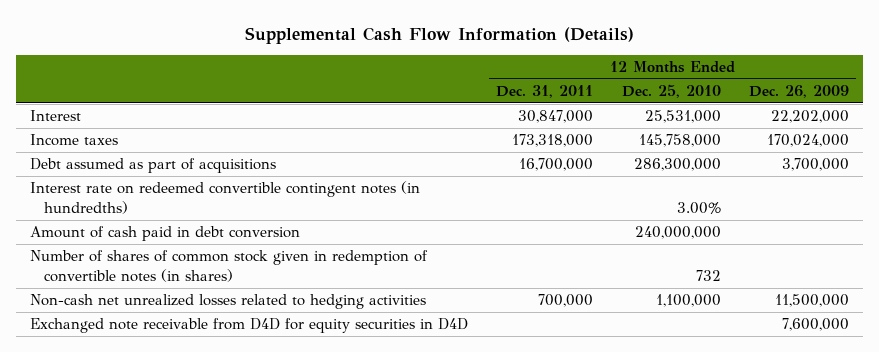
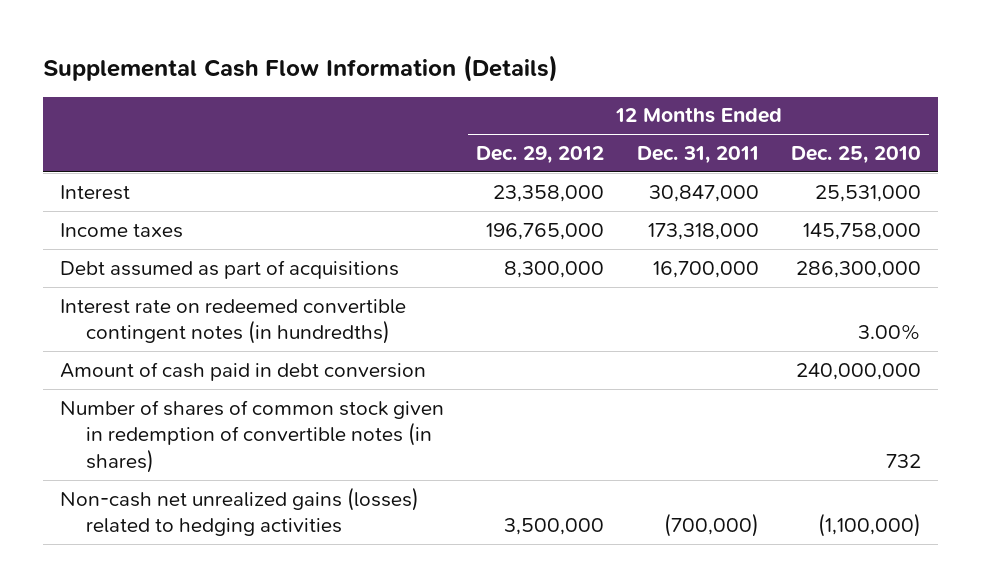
- | 12 Months Ended Dec. 31, 2011 | 12 Months Ended Dec. 25, 2010 | 12 Months Ended Dec. 26, 2009
+ | 12 Months Ended Dec. 29, 2012 | 12 Months Ended Dec. 31, 2011 | 12 Months Ended Dec. 25, 2010
- Non-cash net unrealized losses related to hedging activities | 700,000 | 1,100,000 | 11,500,000
- Exchanged note receivable from D4D for equity securities in D4D | | | 7,600,000
+ Non-cash net unrealized gains (losses) related to hedging activities | 3,500,000 | (700,000) | (1,100,000)

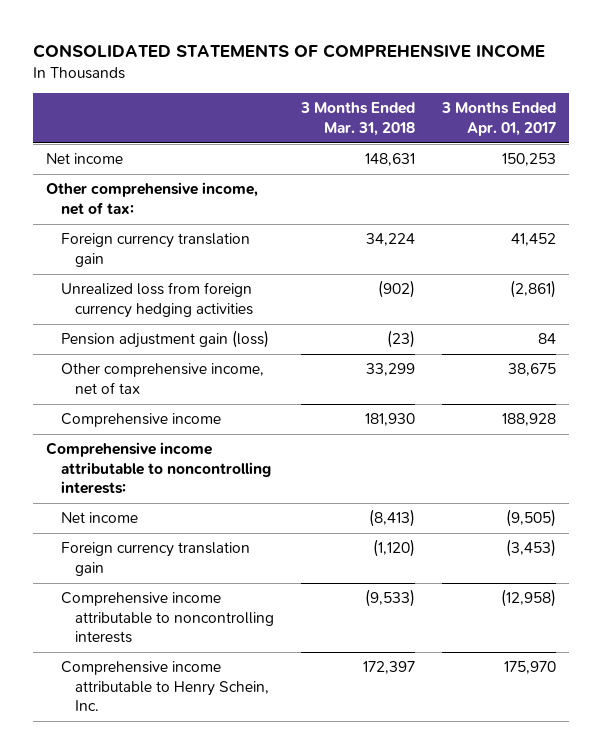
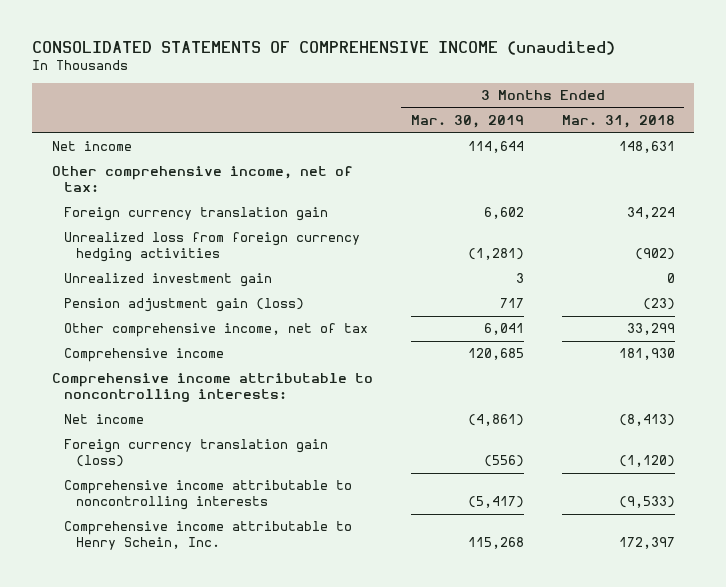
- CONSOLIDATED STATEMENTS OF COMPREHENSIVE INCOME
+ CONSOLIDATED STATEMENTS OF COMPREHENSIVE INCOME (unaudited)
- | 3 Months Ended Mar. 31, 2018 | 3 Months Ended Apr. 01, 2017
+ | 3 Months Ended Mar. 30, 2019 | 3 Months Ended Mar. 31, 2018
+ Unrealized investment gain | 3 | 0
- Foreign currency translation gain | (1,120) | (3,453)
+ Foreign currency translation gain (loss) | (556) | (1,120)

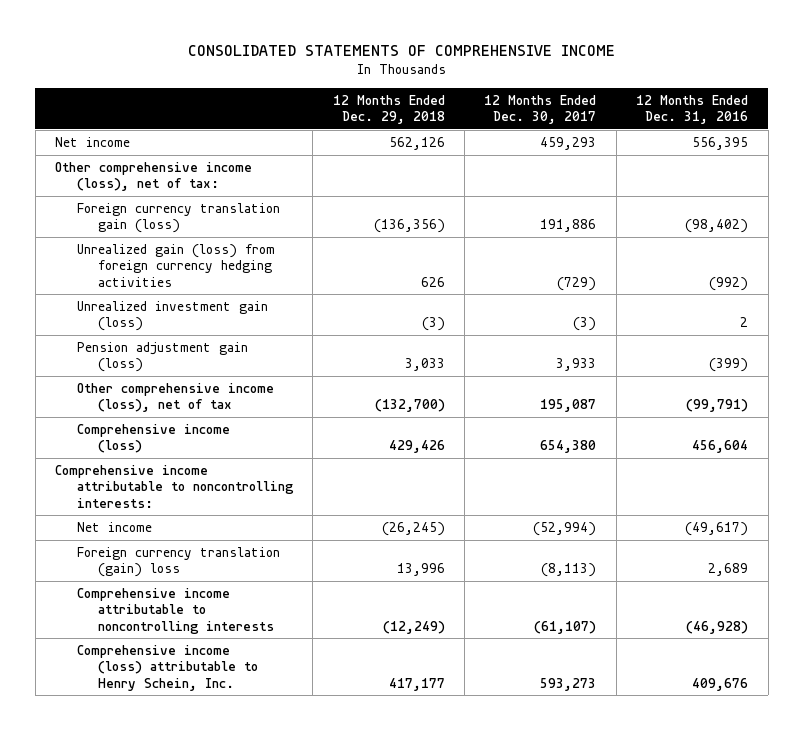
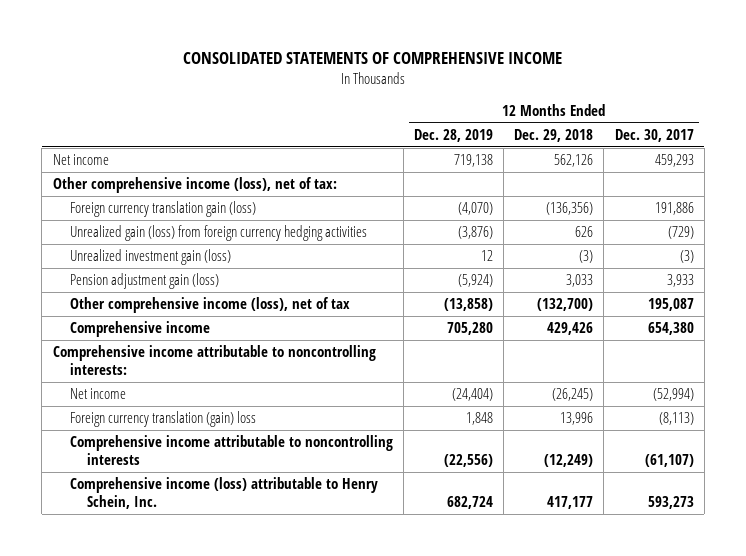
- | 12 Months Ended Dec. 29, 2018 | 12 Months Ended Dec. 30, 2017 | 12 Months Ended Dec. 31, 2016
+ | 12 Months Ended Dec. 28, 2019 | 12 Months Ended Dec. 29, 2018 | 12 Months Ended Dec. 30, 2017
- Comprehensive income (loss) | 429,426 | 654,380 | 456,604
+ Comprehensive income | 705,280 | 429,426 | 654,380

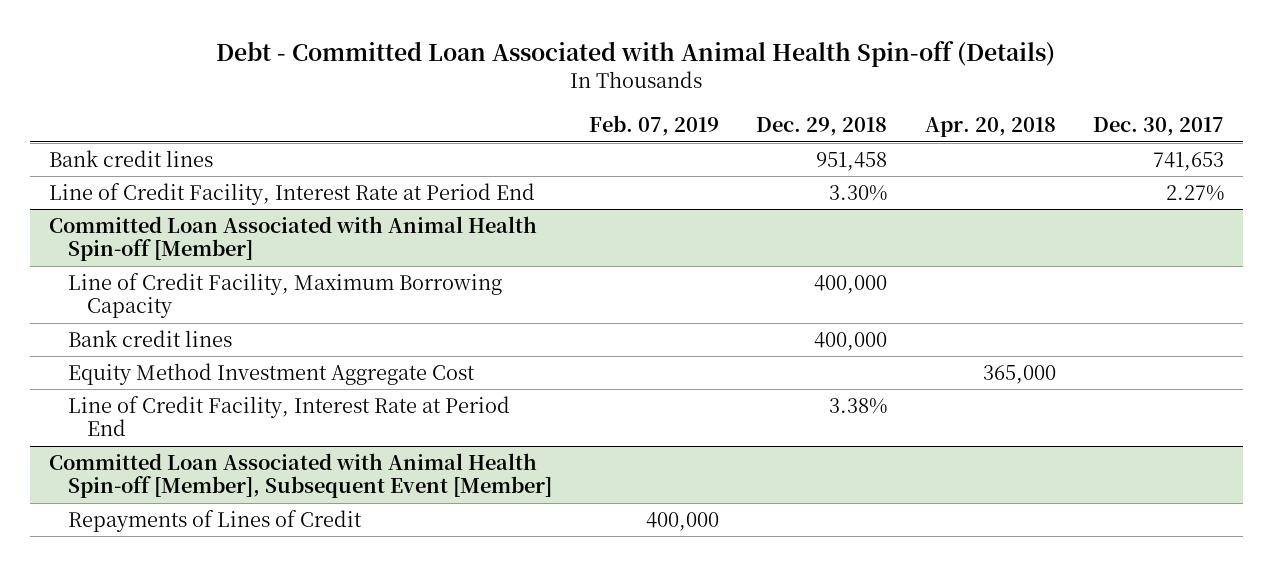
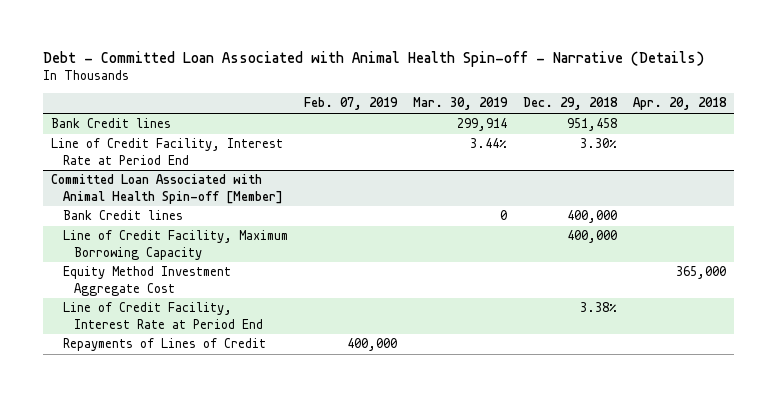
- Debt - Committed Loan Associated with Animal Health Spin-off (Details)
+ Debt - Committed Loan Associated with Animal Health Spin-off - Narrative (Details)
- | Feb. 07, 2019 | Dec. 29, 2018 | Apr. 20, 2018 | Dec. 30, 2017
+ | Feb. 07, 2019 | Mar. 30, 2019 | Dec. 29, 2018 | Apr. 20, 2018
- Bank credit lines | | 951,458 | | 741,653
+ Bank Credit lines | | 299,914 | 951,458 |
@ Committed Loan Associated with Animal Health Spin-off [Member]
+ Bank Credit lines | | 0 | 400,000 |
- Bank credit lines | | 400,000 | |
- Committed Loan Associated with Animal Health Spin-off [Member], Subsequent Event [Member]

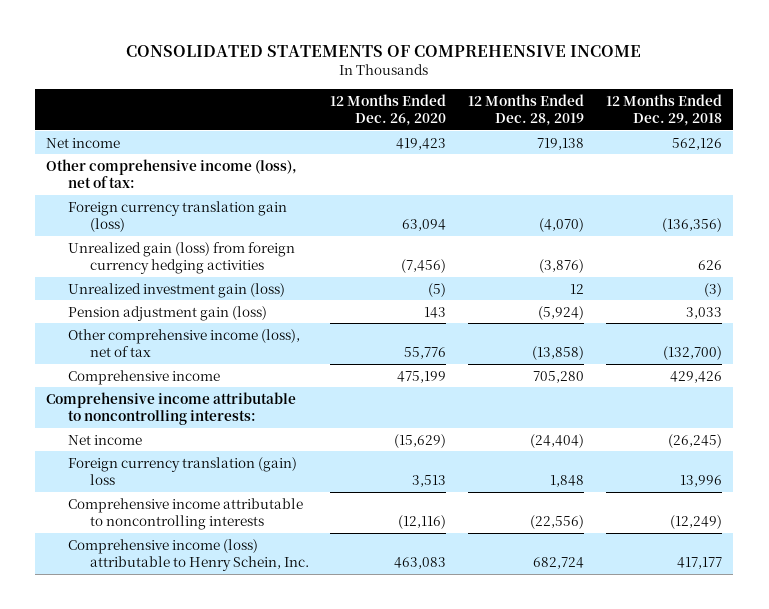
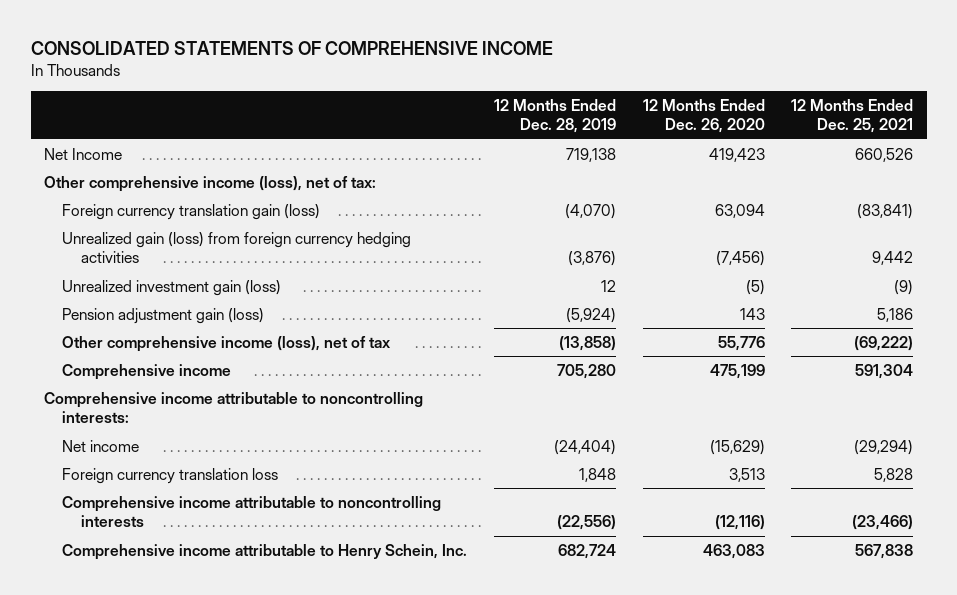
- | 12 Months Ended Dec. 26, 2020 | 12 Months Ended Dec. 28, 2019 | 12 Months Ended Dec. 29, 2018
+ | 12 Months Ended Dec. 28, 2019 | 12 Months Ended Dec. 26, 2020 | 12 Months Ended Dec. 25, 2021
- Net income | 419,423 | 719,138 | 562,126
+ Net Income | 719,138 | 419,423 | 660,526
- Foreign currency translation (gain) loss | 3,513 | 1,848 | 13,996
+ Foreign currency translation loss | 1,848 | 3,513 | 5,828
- Comprehensive income (loss) attributable to Henry Schein, Inc. | 463,083 | 682,724 | 417,177
+ Comprehensive income attributable to Henry Schein, Inc. | 682,724 | 463,083 | 567,838

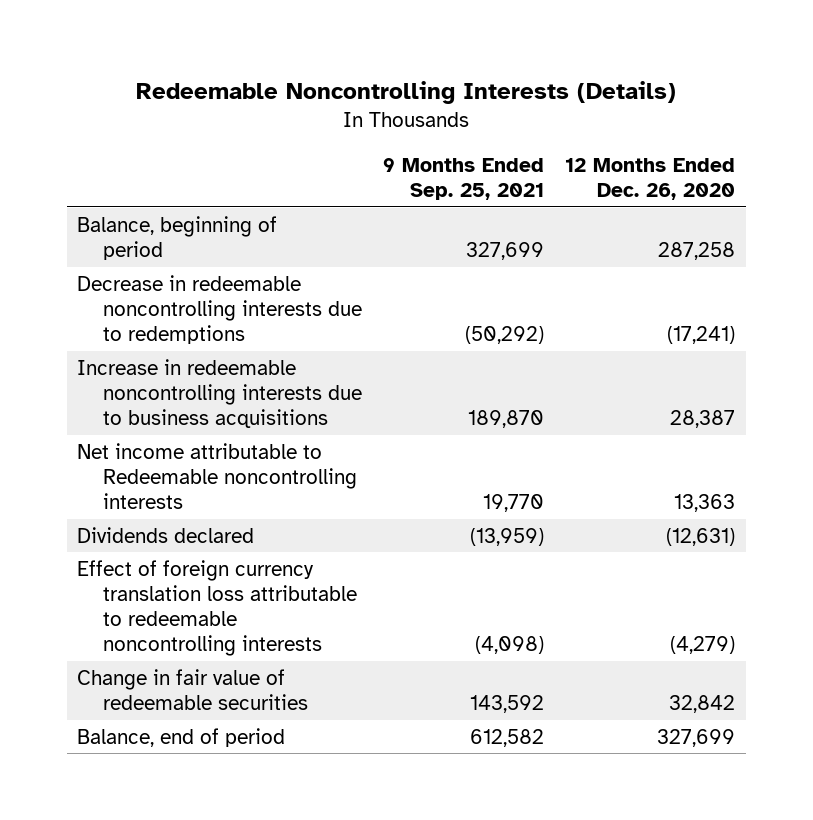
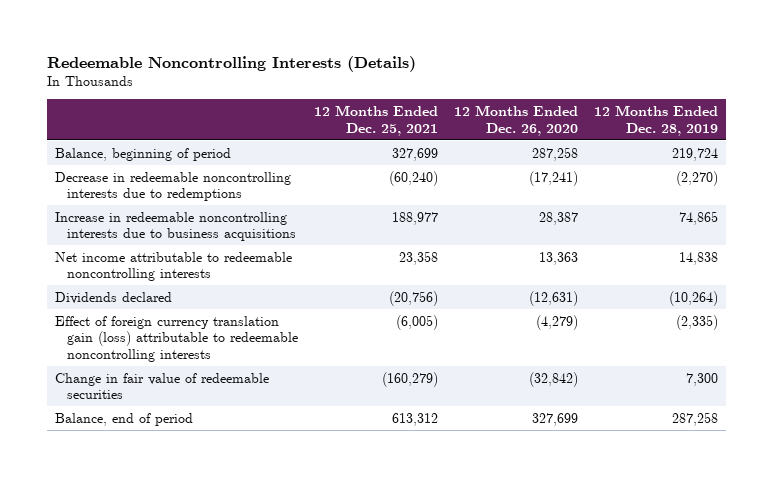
- | 9 Months Ended Sep. 25, 2021 | 12 Months Ended Dec. 26, 2020
+ | 12 Months Ended Dec. 25, 2021 | 12 Months Ended Dec. 26, 2020 | 12 Months Ended Dec. 28, 2019
- Net income attributable to Redeemable noncontrolling interests | 19,770 | 13,363
+ Net income attributable to redeemable noncontrolling interests | 23,358 | 13,363 | 14,838
- Effect of foreign currency translation loss attributable to redeemable noncontrolling interests | (4,098) | (4,279)
- Change in fair value of redeemable securities | 143,592 | 32,842
+ Effect of foreign currency translation gain (loss) attributable to redeemable noncontrolling interests | (6,005) | (4,279) | (2,335)
+ Change in fair value of redeemable securities | (160,279) | (32,842) | 7,300

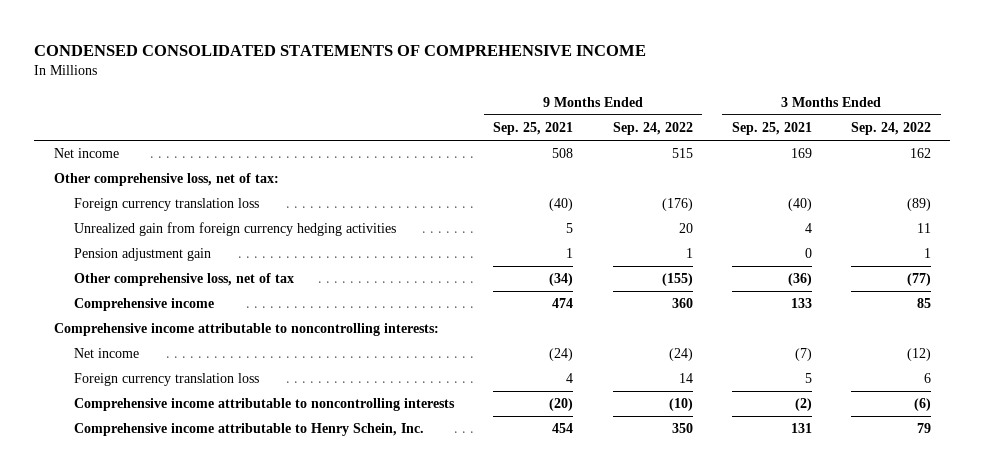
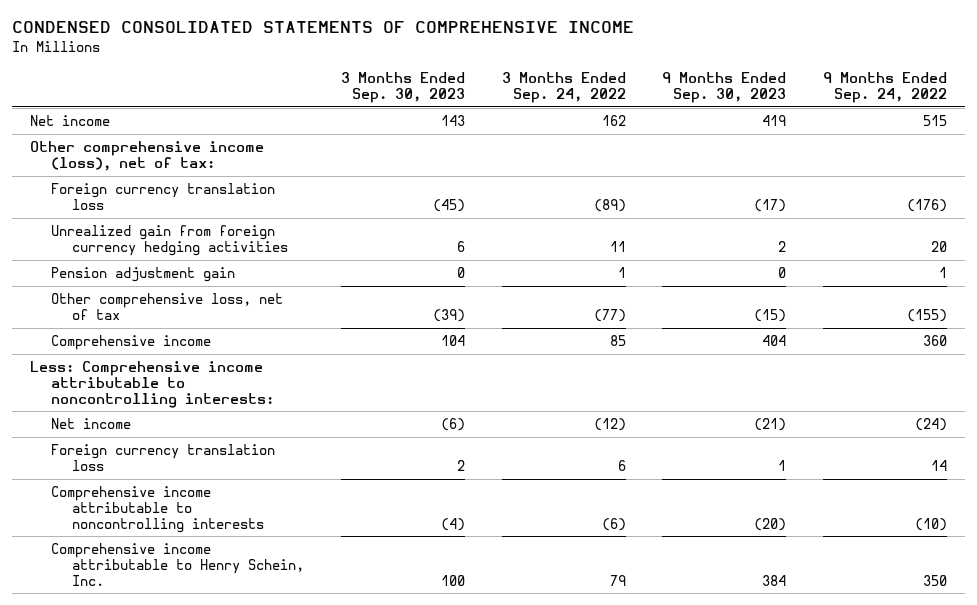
- | 9 Months Ended Sep. 25, 2021 | 9 Months Ended Sep. 24, 2022 | 3 Months Ended Sep. 25, 2021 | 3 Months Ended Sep. 24, 2022
+ | 3 Months Ended Sep. 30, 2023 | 3 Months Ended Sep. 24, 2022 | 9 Months Ended Sep. 30, 2023 | 9 Months Ended Sep. 24, 2022
- Other comprehensive loss, net of tax:
+ Other comprehensive income (loss), net of tax:
- Comprehensive income attributable to noncontrolling interests:
+ Less: Comprehensive income attributable to noncontrolling interests:

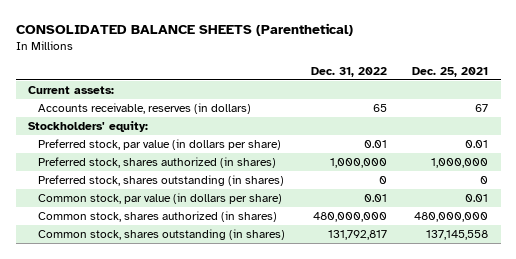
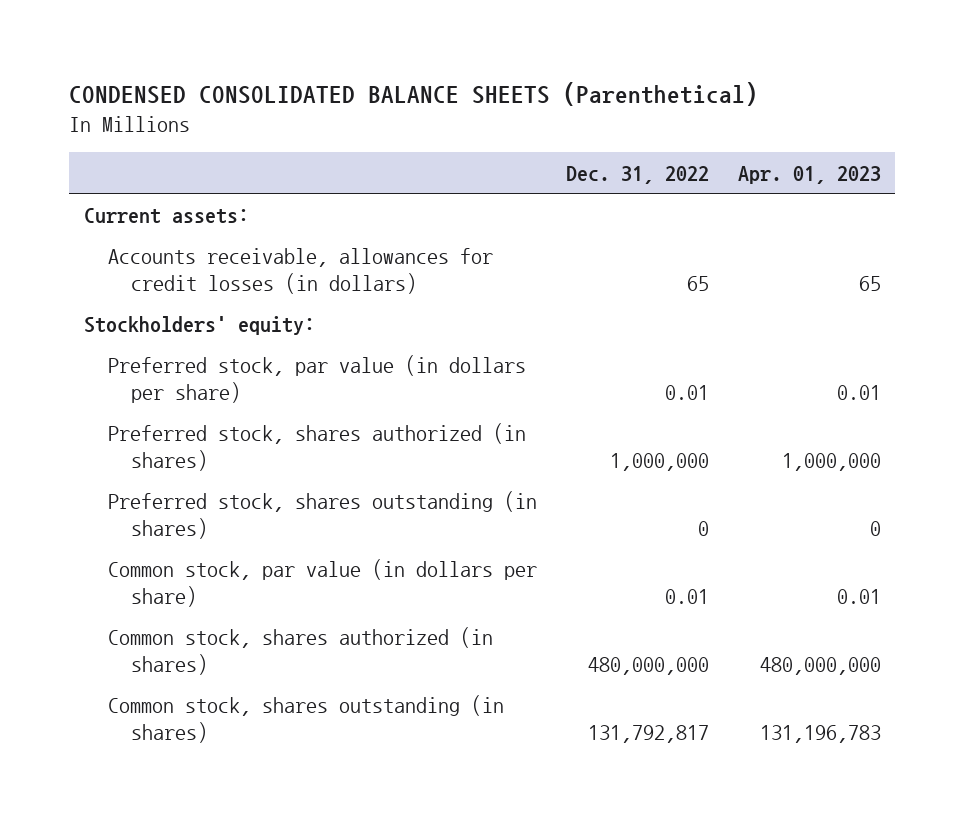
- CONSOLIDATED BALANCE SHEETS (Parenthetical)
+ CONDENSED CONSOLIDATED BALANCE SHEETS (Parenthetical)
- | Dec. 31, 2022 | Dec. 25, 2021
+ | Dec. 31, 2022 | Apr. 01, 2023
- Accounts receivable, reserves (in dollars) | 65 | 67
+ Accounts receivable, allowances for credit losses (in dollars) | 65 | 65

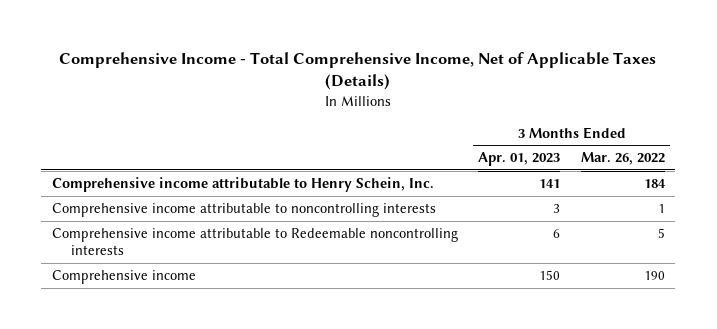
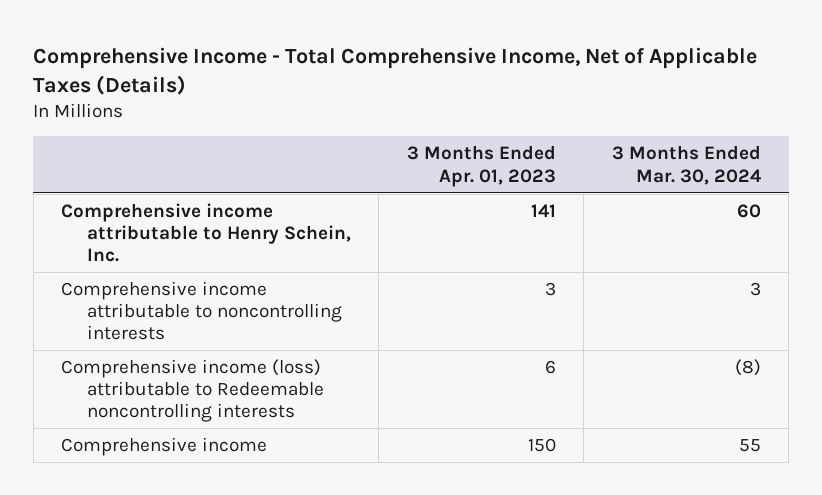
- | 3 Months Ended Apr. 01, 2023 | 3 Months Ended Mar. 26, 2022
+ | 3 Months Ended Apr. 01, 2023 | 3 Months Ended Mar. 30, 2024
- Comprehensive income attributable to Redeemable noncontrolling interests | 6 | 5
+ Comprehensive income (loss) attributable to Redeemable noncontrolling interests | 6 | (8)

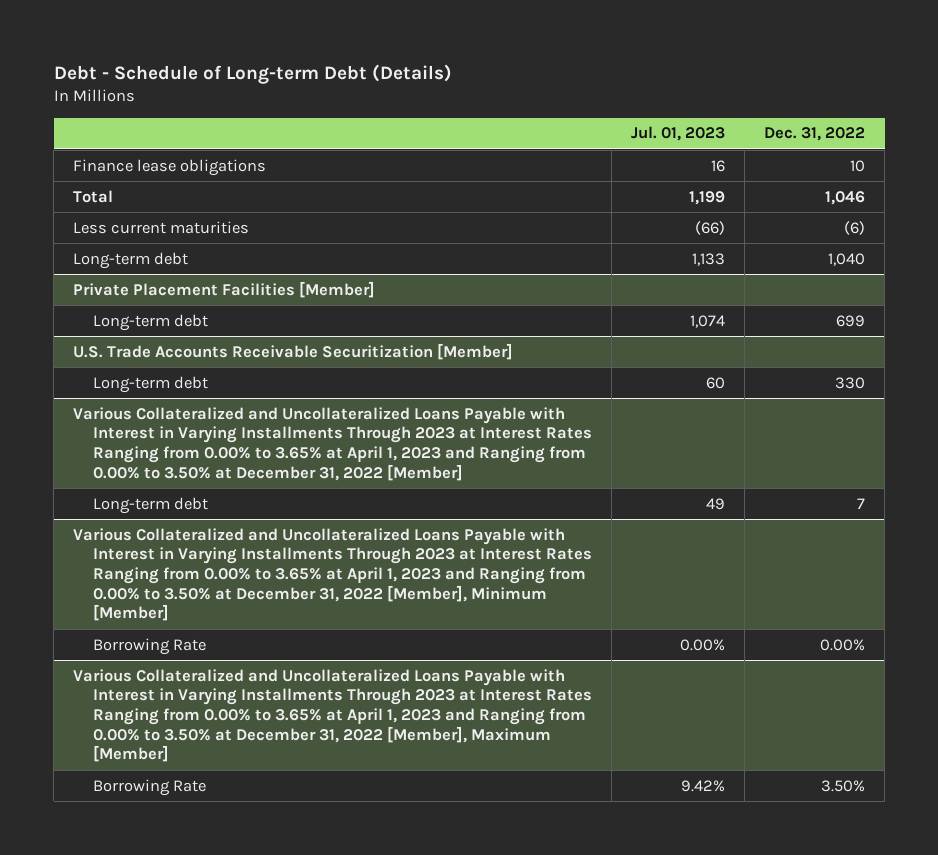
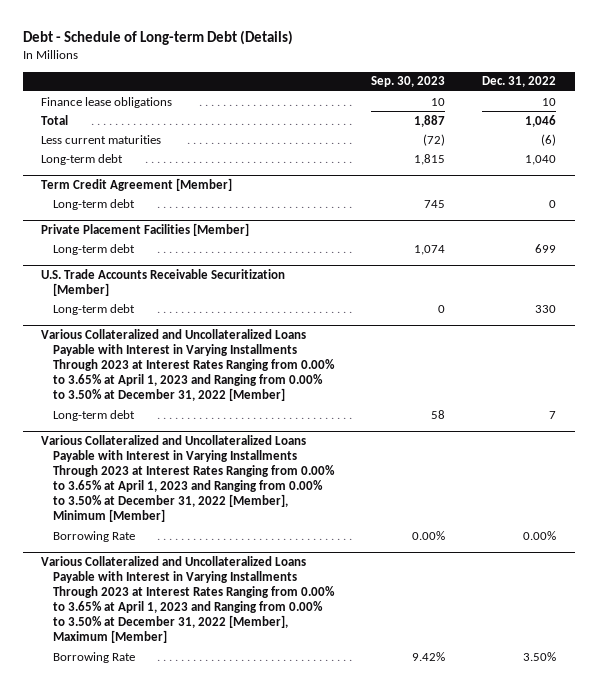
- | Jul. 01, 2023 | Dec. 31, 2022
+ | Sep. 30, 2023 | Dec. 31, 2022
+ Term Credit Agreement [Member]
+ Long-term debt | 745 | 0

